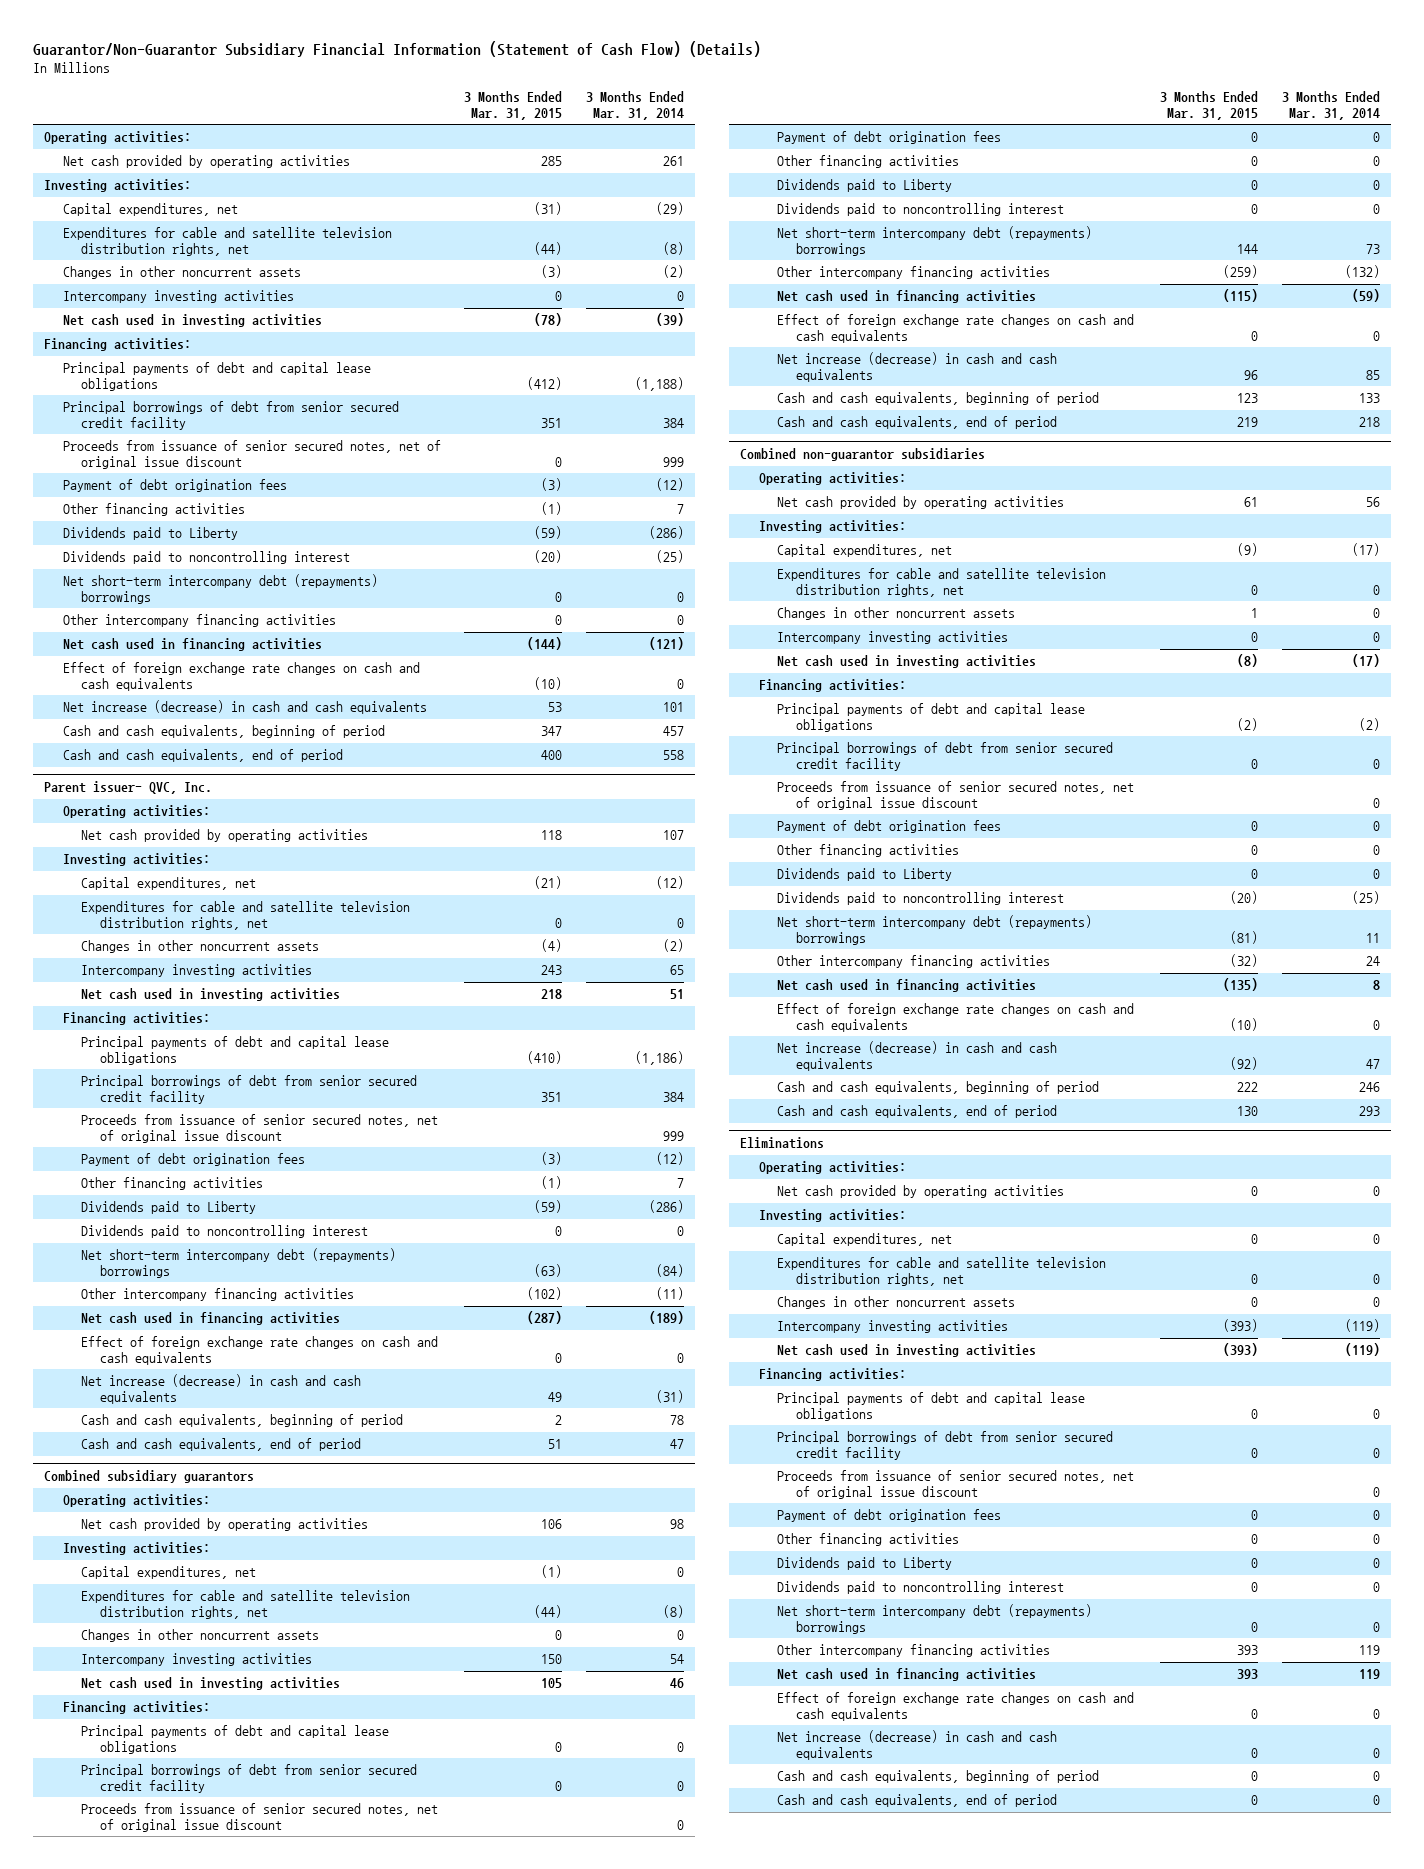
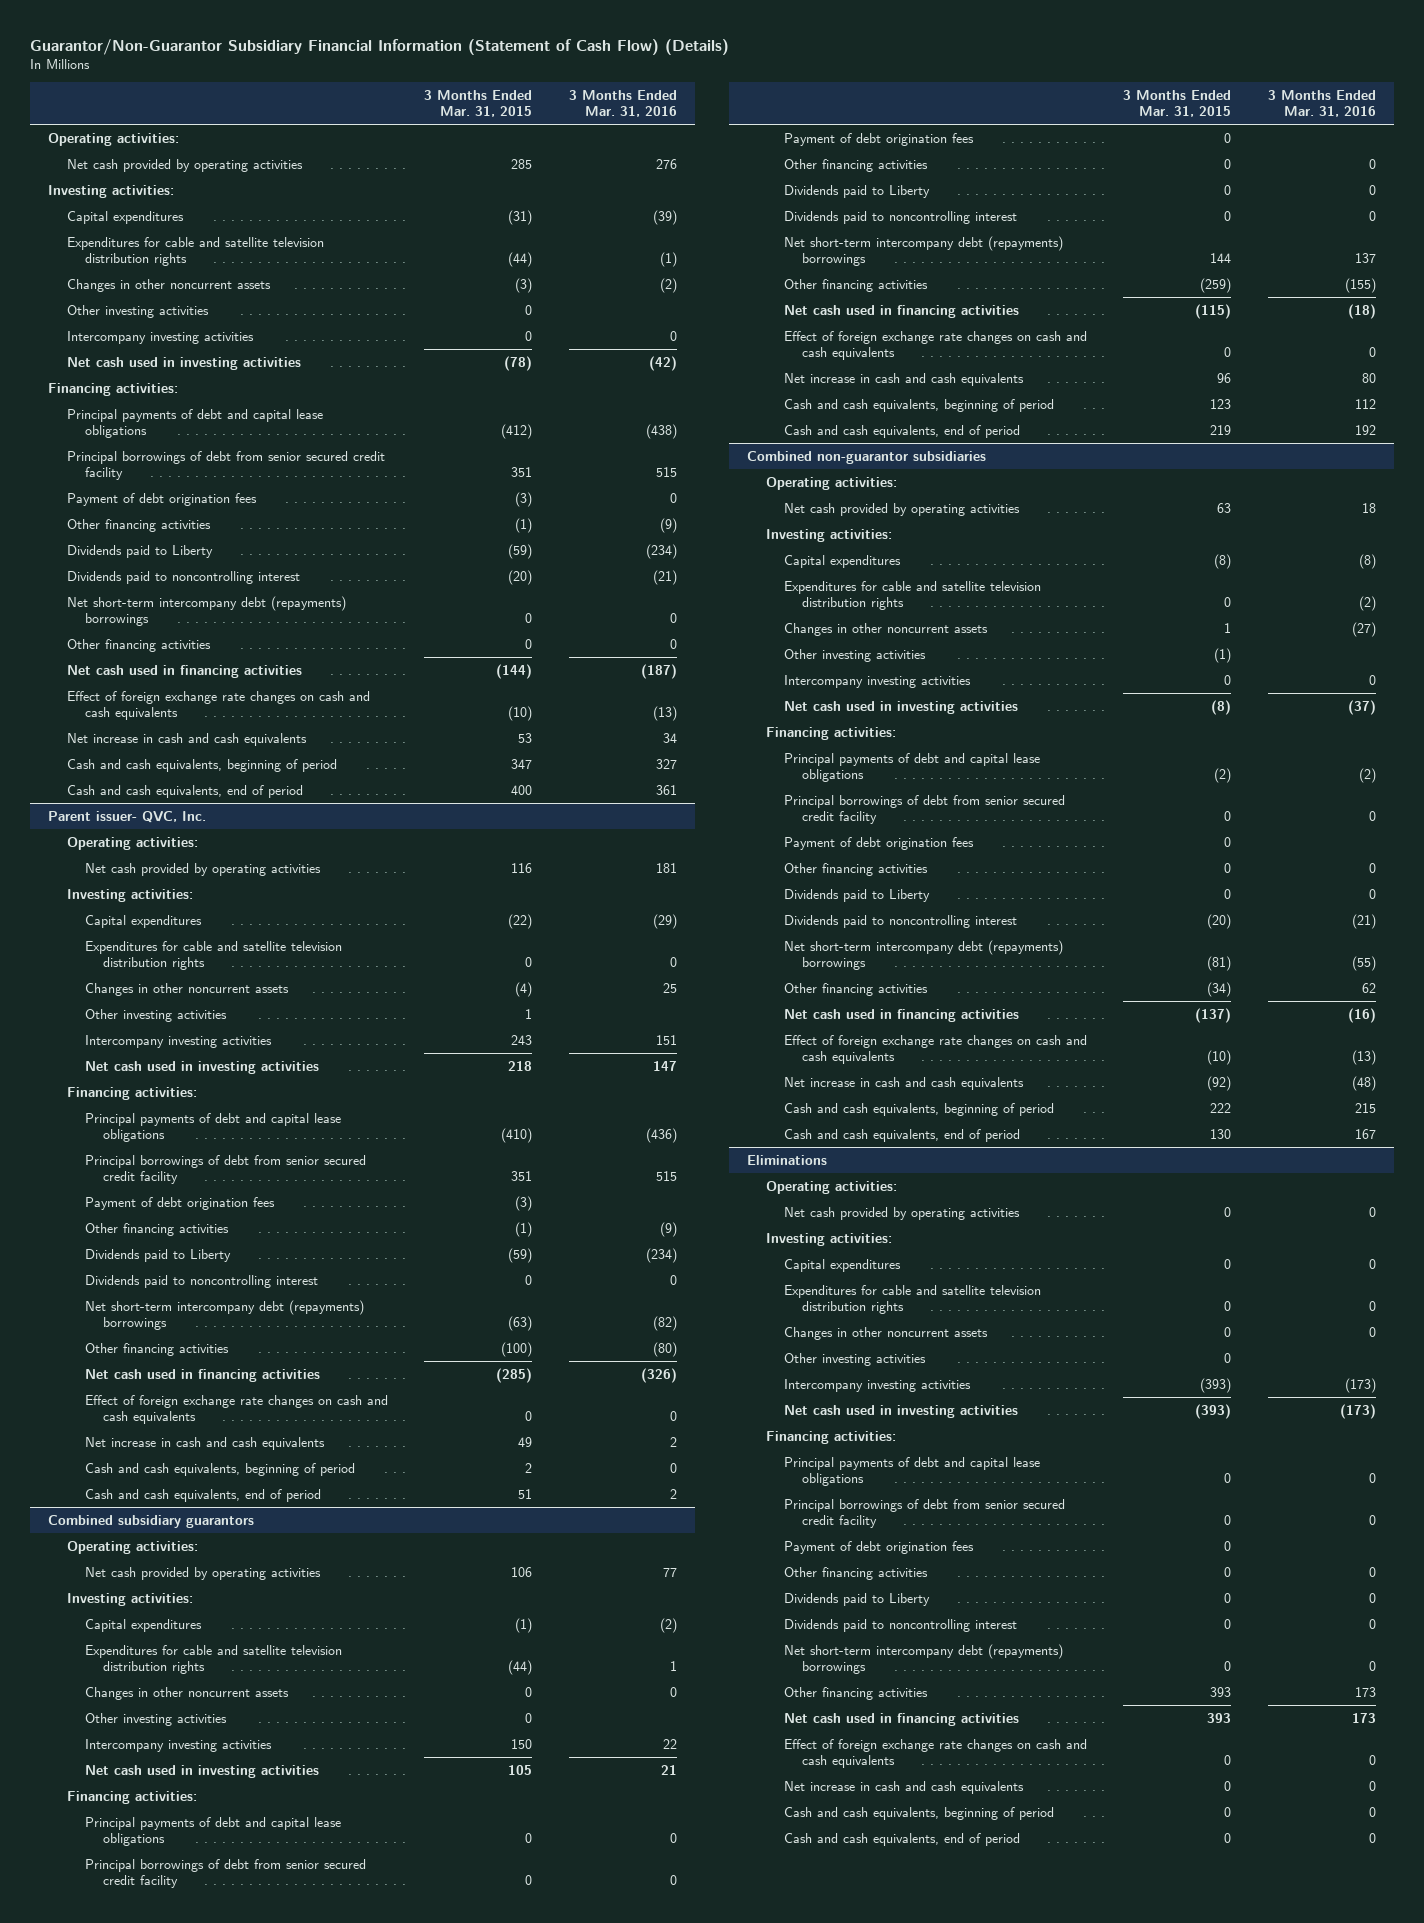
- | 3 Months Ended Mar. 31, 2015 | 3 Months Ended Mar. 31, 2014
+ | 3 Months Ended Mar. 31, 2015 | 3 Months Ended Mar. 31, 2016
- Capital expenditures, net | (31) | (29)
- Expenditures for cable and satellite television distribution rights, net | (44) | (8)
+ Capital expenditures | (31) | (39)
+ Expenditures for cable and satellite television distribution rights | (44) | (1)
+ Other investing activities | 0 |
- Proceeds from issuance of senior secured notes, net of original issue discount | 0 | 999
- Other intercompany financing activities | 0 | 0
+ Other financing activities | 0 | 0
- Net increase (decrease) in cash and cash equivalents | 53 | 101
+ Net increase in cash and cash equivalents | 53 | 34
@ Parent issuer- QVC, Inc.
- Net cash provided by operating activities | 118 | 107
+ Net cash provided by operating activities | 116 | 181
- Capital expenditures, net | (21) | (12)
- Expenditures for cable and satellite television distribution rights, net | 0 | 0
+ Capital expenditures | (22) | (29)
+ Expenditures for cable and satellite television distribution rights | 0 | 0
+ Other investing activities | 1 |
- Proceeds from issuance of senior secured notes, net of original issue discount | | 999
- Other intercompany financing activities | (102) | (11)
- Net cash used in financing activities | (287) | (189)
+ Other financing activities | (100) | (80)
+ Net cash used in financing activities | (285) | (326)
- Net increase (decrease) in cash and cash equivalents | 49 | (31)
+ Net increase in cash and cash equivalents | 49 | 2
@ Combined subsidiary guarantors
- Capital expenditures, net | (1) | 0
- Expenditures for cable and satellite television distribution rights, net | (44) | (8)
+ Capital expenditures | (1) | (2)
+ Expenditures for cable and satellite television distribution rights | (44) | 1
+ Other investing activities | 0 |
- Proceeds from issuance of senior secured notes, net of original issue discount | | 0
- Other intercompany financing activities | (259) | (132)
+ Other financing activities | (259) | (155)
- Net increase (decrease) in cash and cash equivalents | 96 | 85
+ Net increase in cash and cash equivalents | 96 | 80
@ Combined non-guarantor subsidiaries
- Net cash provided by operating activities | 61 | 56
+ Net cash provided by operating activities | 63 | 18
- Capital expenditures, net | (9) | (17)
- Expenditures for cable and satellite television distribution rights, net | 0 | 0
+ Capital expenditures | (8) | (8)
+ Expenditures for cable and satellite television distribution rights | 0 | (2)
+ Other investing activities | (1) |
- Proceeds from issuance of senior secured notes, net of original issue discount | | 0
- Other intercompany financing activities | (32) | 24
- Net cash used in financing activities | (135) | 8
+ Other financing activities | (34) | 62
+ Net cash used in financing activities | (137) | (16)
- Net increase (decrease) in cash and cash equivalents | (92) | 47
+ Net increase in cash and cash equivalents | (92) | (48)
@ Eliminations
- Capital expenditures, net | 0 | 0
- Expenditures for cable and satellite television distribution rights, net | 0 | 0
+ Capital expenditures | 0 | 0
+ Expenditures for cable and satellite television distribution rights | 0 | 0
+ Other investing activities | 0 |
- Proceeds from issuance of senior secured notes, net of original issue discount | | 0
- Other intercompany financing activities | 393 | 119
+ Other financing activities | 393 | 173
- Net increase (decrease) in cash and cash equivalents | 0 | 0
+ Net increase in cash and cash equivalents | 0 | 0

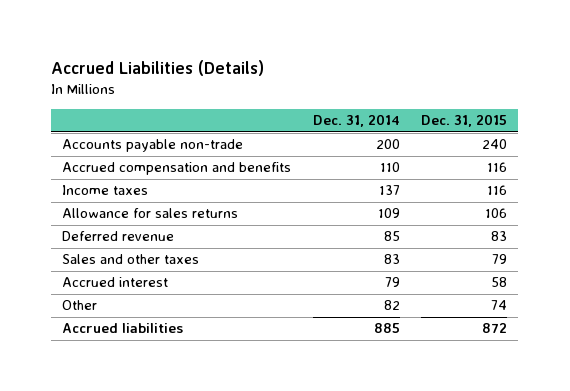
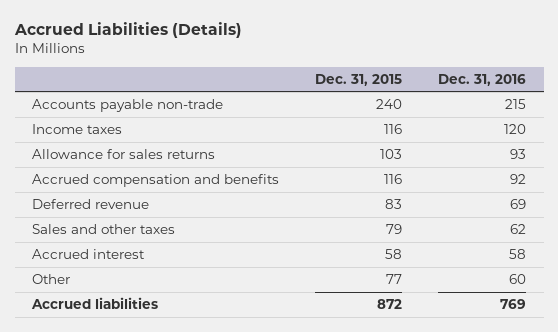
- | Dec. 31, 2014 | Dec. 31, 2015
+ | Dec. 31, 2015 | Dec. 31, 2016
- Allowance for sales returns | 109 | 106
+ Allowance for sales returns | 103 | 93
moved down: Accrued compensation and benefits | 116 | 92
- Other | 82 | 74
+ Other | 77 | 60

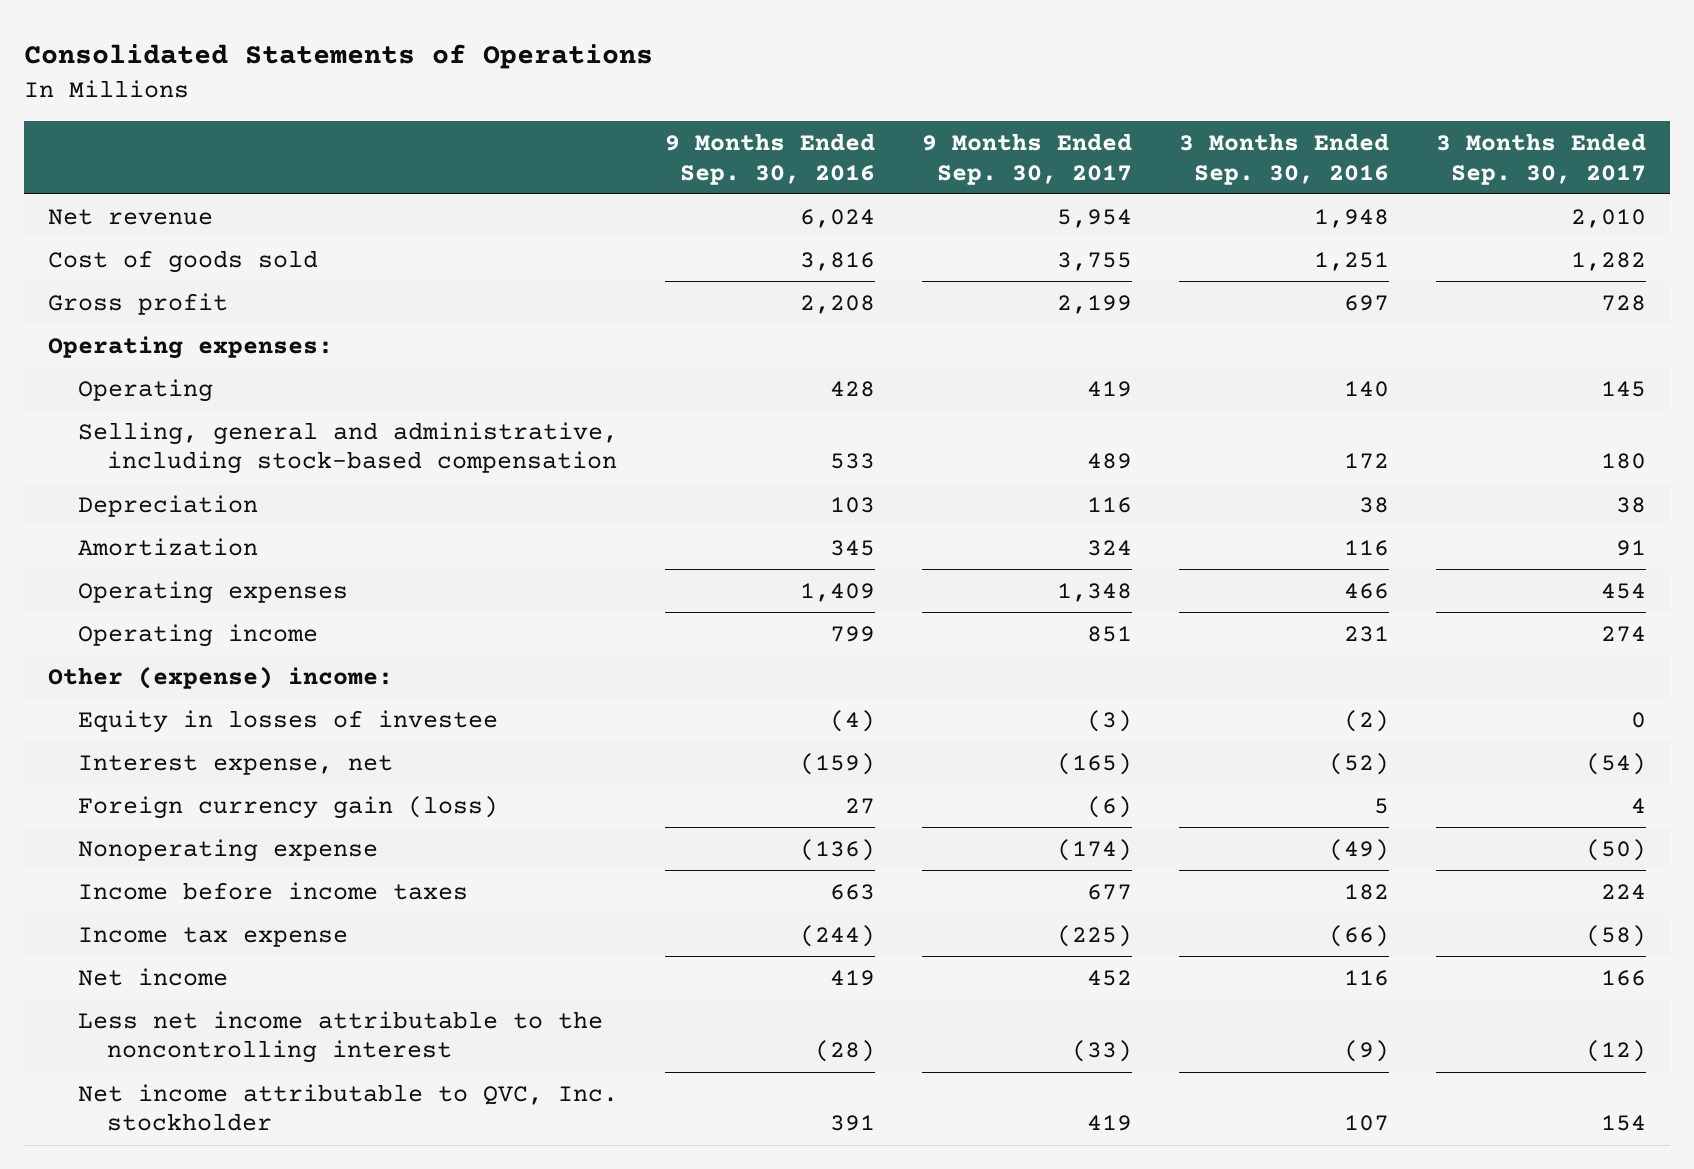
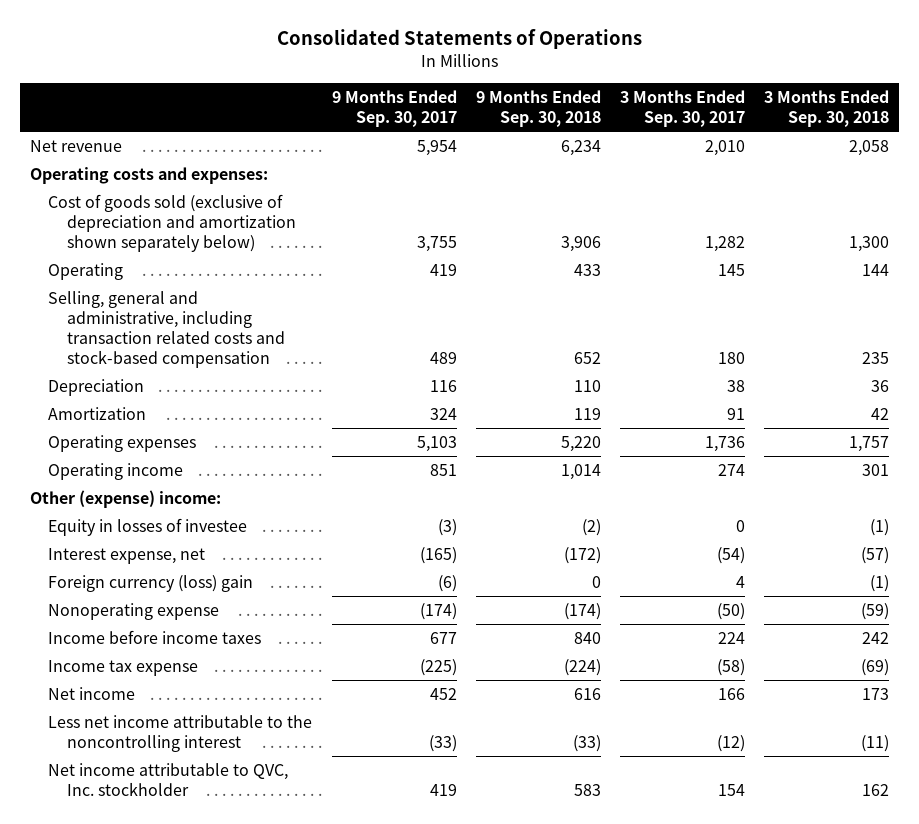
- | 9 Months Ended Sep. 30, 2016 | 9 Months Ended Sep. 30, 2017 | 3 Months Ended Sep. 30, 2016 | 3 Months Ended Sep. 30, 2017
+ | 9 Months Ended Sep. 30, 2017 | 9 Months Ended Sep. 30, 2018 | 3 Months Ended Sep. 30, 2017 | 3 Months Ended Sep. 30, 2018
- Cost of goods sold | 3,816 | 3,755 | 1,251 | 1,282
- Gross profit | 2,208 | 2,199 | 697 | 728
- Operating expenses:
+ Operating costs and expenses:
+ Cost of goods sold (exclusive of depreciation and amortization shown separately below) | 3,755 | 3,906 | 1,282 | 1,300
- Selling, general and administrative, including stock-based compensation | 533 | 489 | 172 | 180
+ Selling, general and administrative, including transaction related costs and stock-based compensation | 489 | 652 | 180 | 235
- Operating expenses | 1,409 | 1,348 | 466 | 454
+ Operating expenses | 5,103 | 5,220 | 1,736 | 1,757
- Foreign currency gain (loss) | 27 | (6) | 5 | 4
+ Foreign currency (loss) gain | (6) | 0 | 4 | (1)

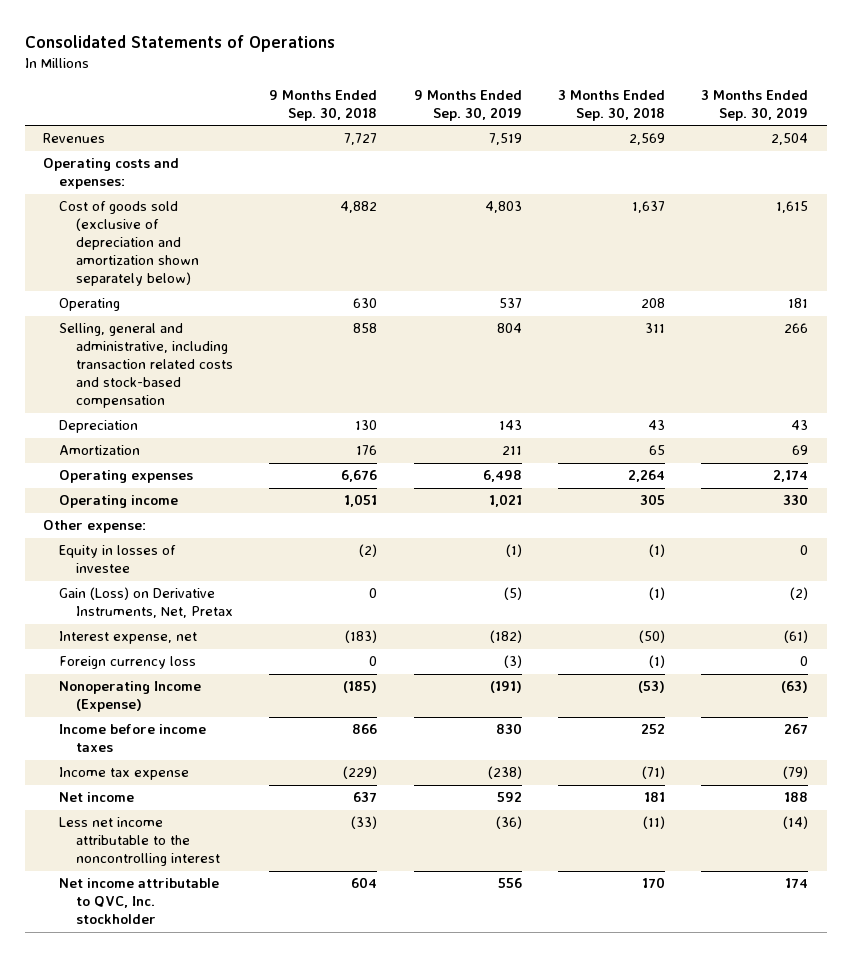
- | 9 Months Ended Sep. 30, 2017 | 9 Months Ended Sep. 30, 2018 | 3 Months Ended Sep. 30, 2017 | 3 Months Ended Sep. 30, 2018
+ | 9 Months Ended Sep. 30, 2018 | 9 Months Ended Sep. 30, 2019 | 3 Months Ended Sep. 30, 2018 | 3 Months Ended Sep. 30, 2019
- Net revenue | 5,954 | 6,234 | 2,010 | 2,058
+ Revenues | 7,727 | 7,519 | 2,569 | 2,504
- Cost of goods sold (exclusive of depreciation and amortization shown separately below) | 3,755 | 3,906 | 1,282 | 1,300
- Operating | 419 | 433 | 145 | 144
- Selling, general and administrative, including transaction related costs and stock-based compensation | 489 | 652 | 180 | 235
- Depreciation | 116 | 110 | 38 | 36
- Amortization | 324 | 119 | 91 | 42
- Operating expenses | 5,103 | 5,220 | 1,736 | 1,757
- Operating income | 851 | 1,014 | 274 | 301
- Other (expense) income:
+ Cost of goods sold (exclusive of depreciation and amortization shown separately below) | 4,882 | 4,803 | 1,637 | 1,615
+ Operating | 630 | 537 | 208 | 181
+ Selling, general and administrative, including transaction related costs and stock-based compensation | 858 | 804 | 311 | 266
+ Depreciation | 130 | 143 | 43 | 43
+ Amortization | 176 | 211 | 65 | 69
+ Operating expenses | 6,676 | 6,498 | 2,264 | 2,174
+ Operating income | 1,051 | 1,021 | 305 | 330
+ Other expense:
- Interest expense, net | (165) | (172) | (54) | (57)
- Foreign currency (loss) gain | (6) | 0 | 4 | (1)
- Nonoperating expense | (174) | (174) | (50) | (59)
- Income before income taxes | 677 | 840 | 224 | 242
- Income tax expense | (225) | (224) | (58) | (69)
- Net income | 452 | 616 | 166 | 173
+ Gain (Loss) on Derivative Instruments, Net, Pretax | 0 | (5) | (1) | (2)
+ Interest expense, net | (183) | (182) | (50) | (61)
+ Foreign currency loss | 0 | (3) | (1) | 0
+ Nonoperating Income (Expense) | (185) | (191) | (53) | (63)
+ Income before income taxes | 866 | 830 | 252 | 267
+ Income tax expense | (229) | (238) | (71) | (79)
+ Net income | 637 | 592 | 181 | 188
- Net income attributable to QVC, Inc. stockholder | 419 | 583 | 154 | 162
+ Net income attributable to QVC, Inc. stockholder | 604 | 556 | 170 | 174

